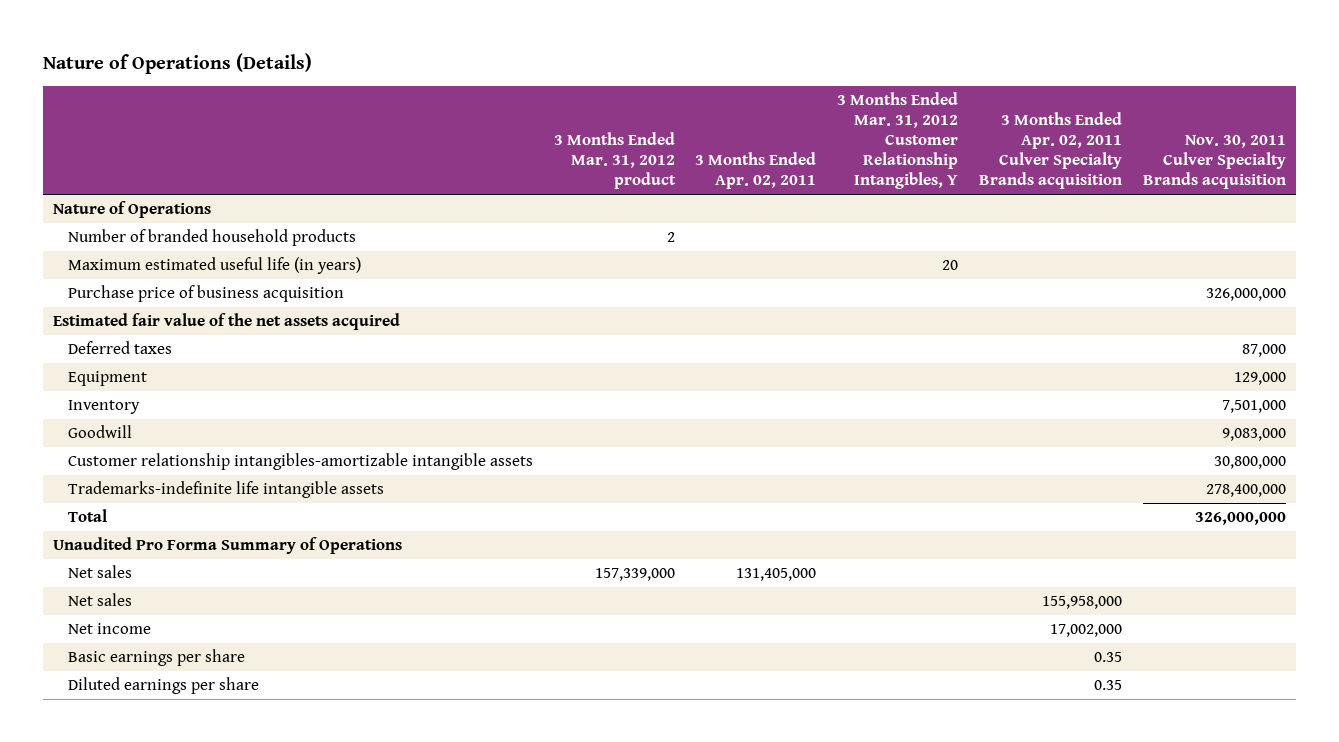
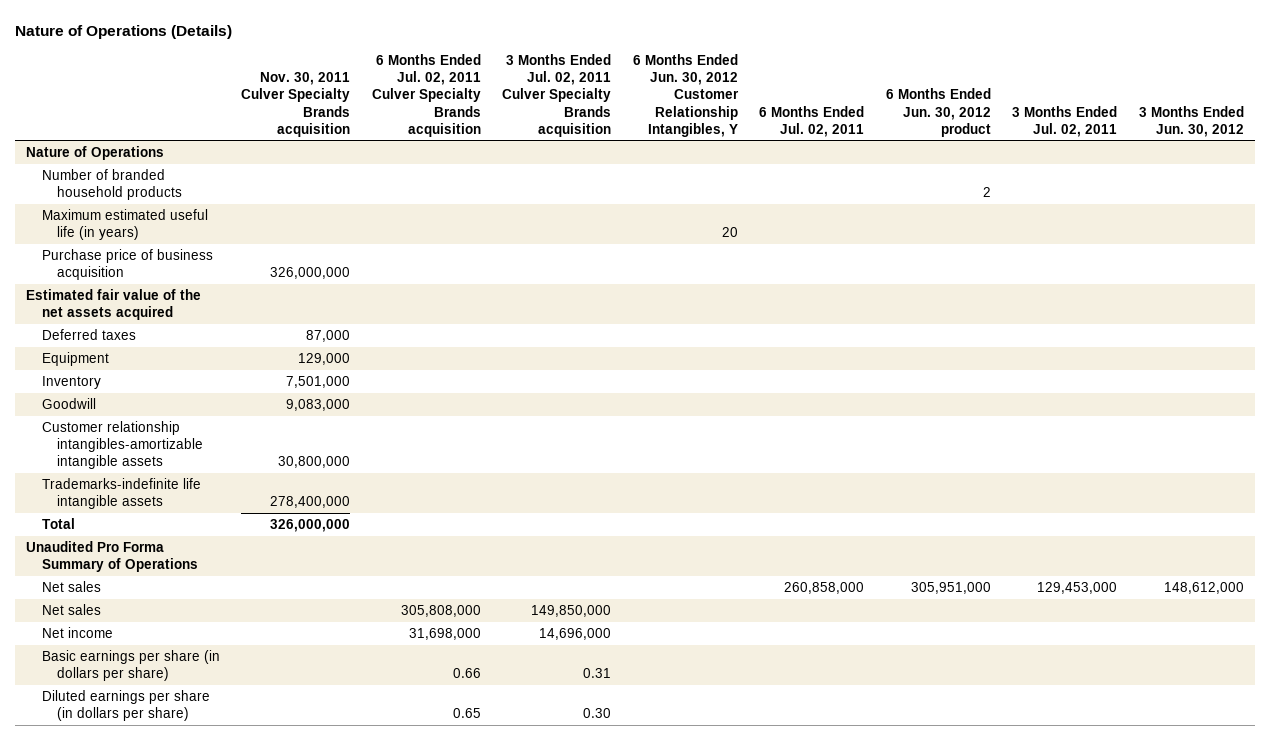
- | 3 Months Ended Mar. 31, 2012 product | 3 Months Ended Apr. 02, 2011 | 3 Months Ended Mar. 31, 2012 Customer Relationship Intangibles, Y | 3 Months Ended Apr. 02, 2011 Culver Specialty Brands acquisition | Nov. 30, 2011 Culver Specialty Brands acquisition
+ | Nov. 30, 2011 Culver Specialty Brands acquisition | 6 Months Ended Jul. 02, 2011 Culver Specialty Brands acquisition | 3 Months Ended Jul. 02, 2011 Culver Specialty Brands acquisition | 6 Months Ended Jun. 30, 2012 Customer Relationship Intangibles, Y | 6 Months Ended Jul. 02, 2011 | 6 Months Ended Jun. 30, 2012 product | 3 Months Ended Jul. 02, 2011 | 3 Months Ended Jun. 30, 2012
- Basic earnings per share | | | | 0.35 |
- Diluted earnings per share | | | | 0.35 |
+ Basic earnings per share (in dollars per share) | | 0.66 | 0.31 | | | | |
+ Diluted earnings per share (in dollars per share) | | 0.65 | 0.30 | | | | |

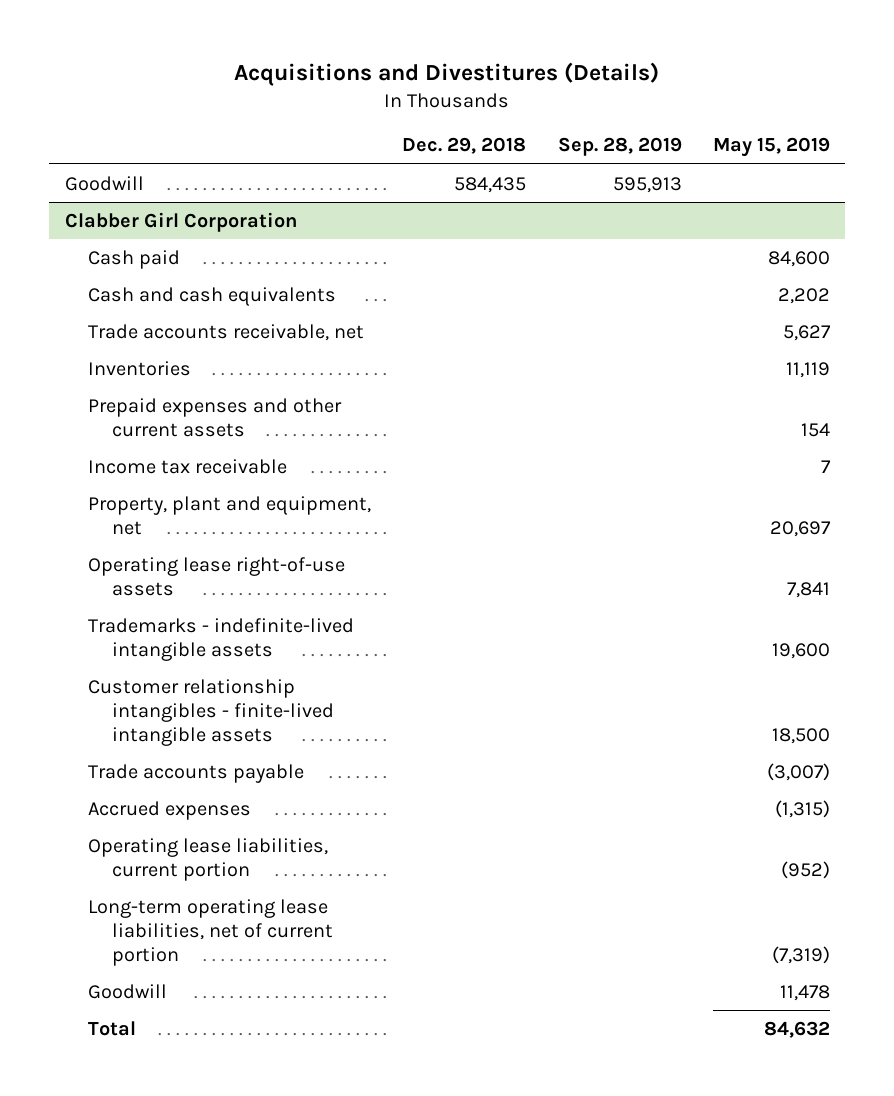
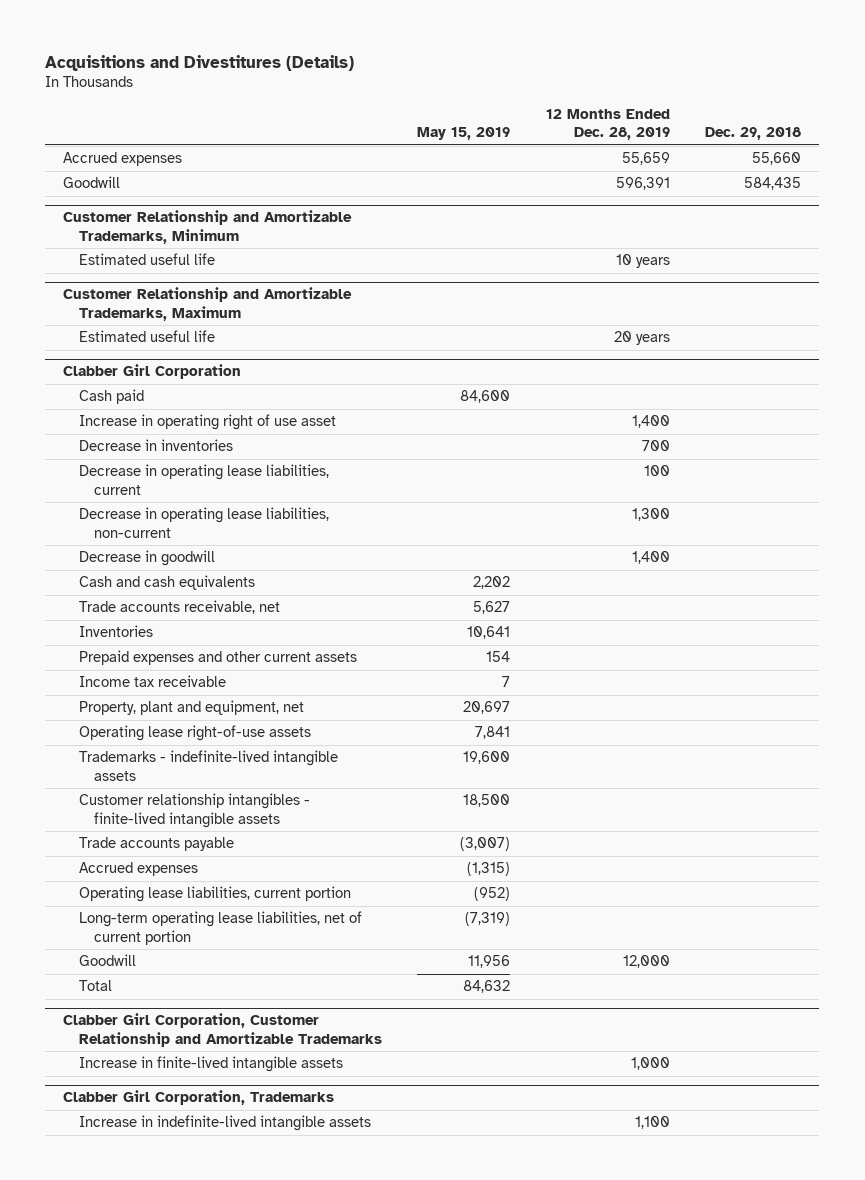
- | Dec. 29, 2018 | Sep. 28, 2019 | May 15, 2019
+ | May 15, 2019 | 12 Months Ended Dec. 28, 2019 | Dec. 29, 2018
+ Accrued expenses | | 55,659 | 55,660
+ Customer Relationship and Amortizable Trademarks, Minimum
+ Estimated useful life | | 10 years |
+ Customer Relationship and Amortizable Trademarks, Maximum
+ Estimated useful life | | 20 years |
@ Clabber Girl Corporation
+ Increase in operating right of use asset | | 1,400 |
+ Decrease in inventories | | 700 |
+ Decrease in operating lease liabilities, current | | 100 |
+ Decrease in operating lease liabilities, non-current | | 1,300 |
+ Decrease in goodwill | | 1,400 |
- Inventories | | | 11,119
+ Inventories | 10,641 | |
- Goodwill | | | 11,478
+ Goodwill | 11,956 | 12,000 |
+ Clabber Girl Corporation, Customer Relationship and Amortizable Trademarks
+ Increase in finite-lived intangible assets | | 1,000 |
+ Clabber Girl Corporation, Trademarks
+ Increase in indefinite-lived intangible assets | | 1,100 |

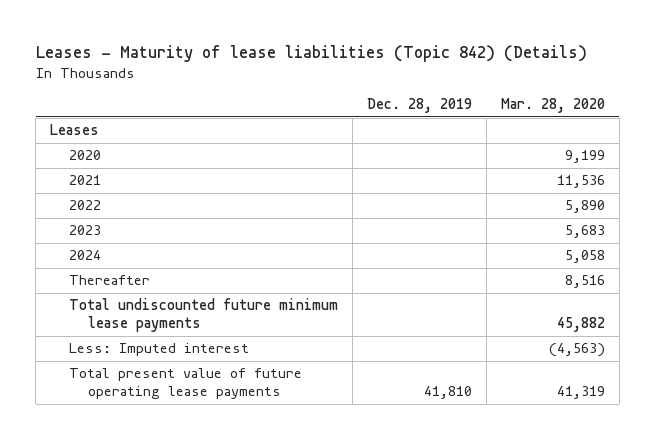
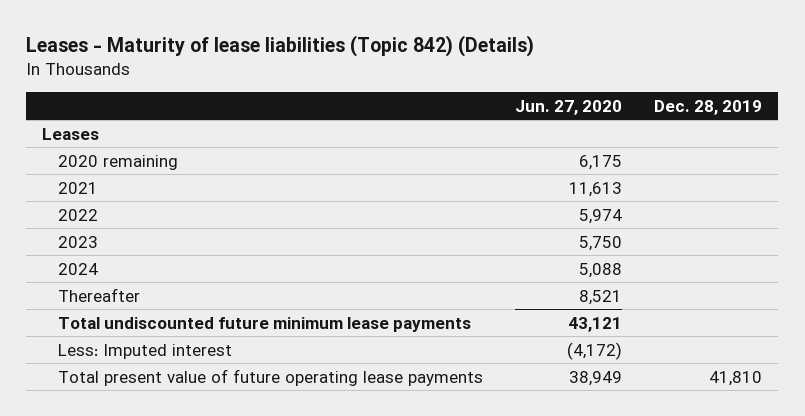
- | Dec. 28, 2019 | Mar. 28, 2020
+ | Jun. 27, 2020 | Dec. 28, 2019
- 2020 | | 9,199
+ 2020 remaining | 6,175 |

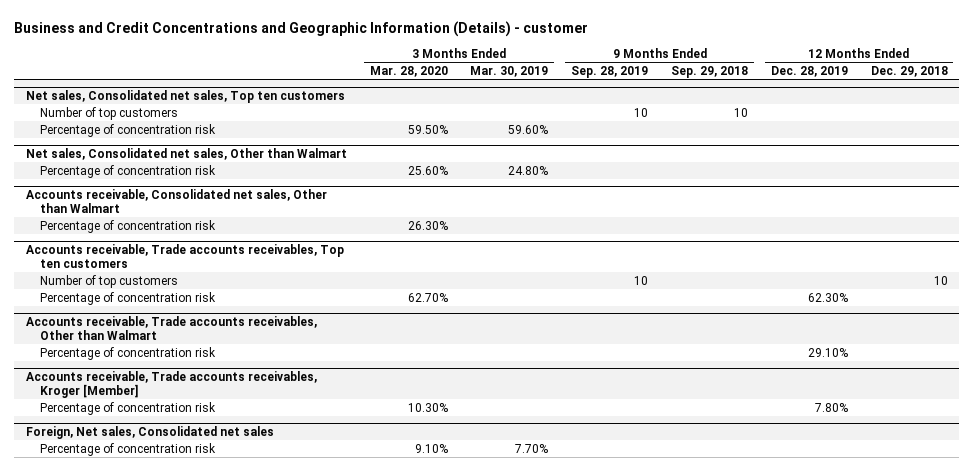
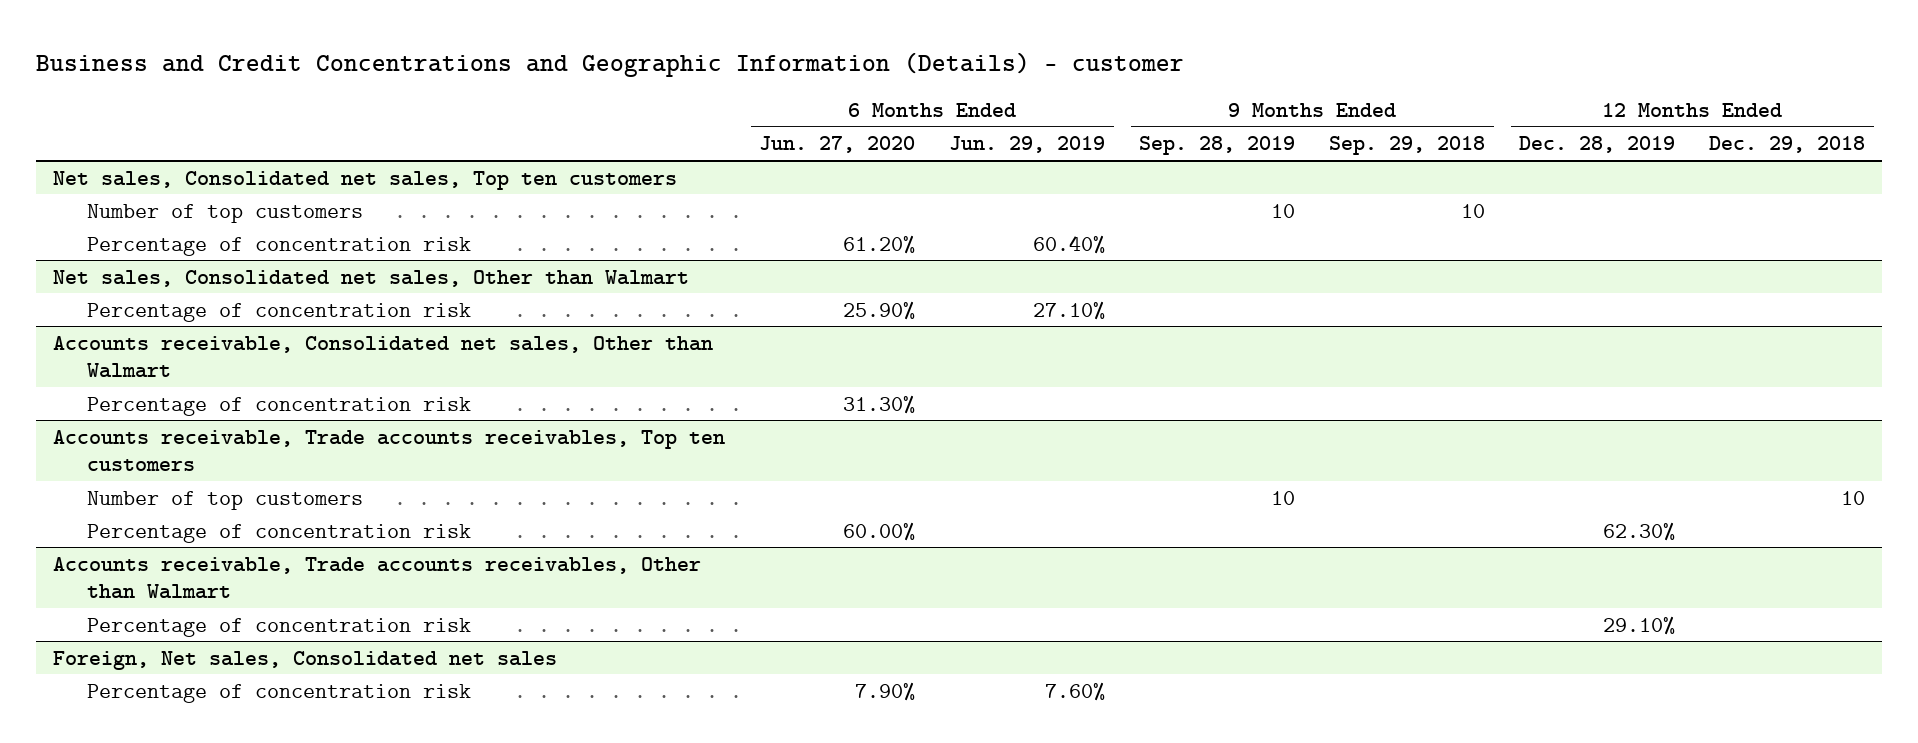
- | 3 Months Ended Mar. 28, 2020 | 3 Months Ended Mar. 30, 2019 | 9 Months Ended Sep. 28, 2019 | 9 Months Ended Sep. 29, 2018 | 12 Months Ended Dec. 28, 2019 | 12 Months Ended Dec. 29, 2018
+ | 6 Months Ended Jun. 27, 2020 | 6 Months Ended Jun. 29, 2019 | 9 Months Ended Sep. 28, 2019 | 9 Months Ended Sep. 29, 2018 | 12 Months Ended Dec. 28, 2019 | 12 Months Ended Dec. 29, 2018
- Accounts receivable, Trade accounts receivables, Kroger [Member]
- Percentage of concentration risk | 10.30% | | | | 7.80% |

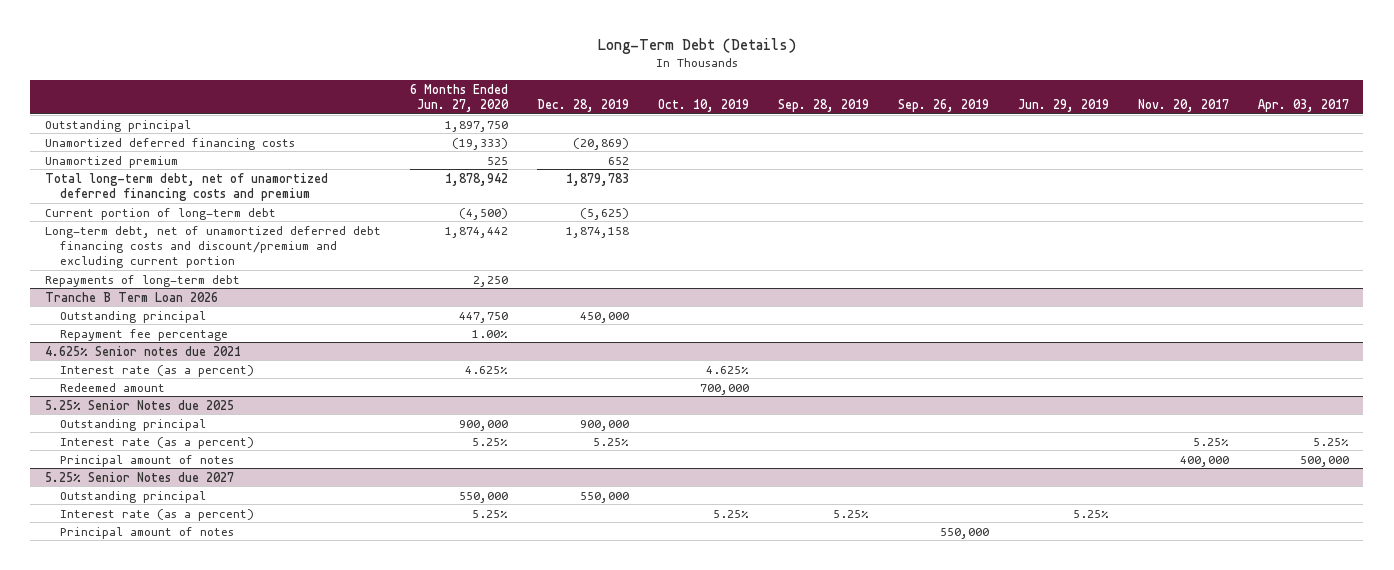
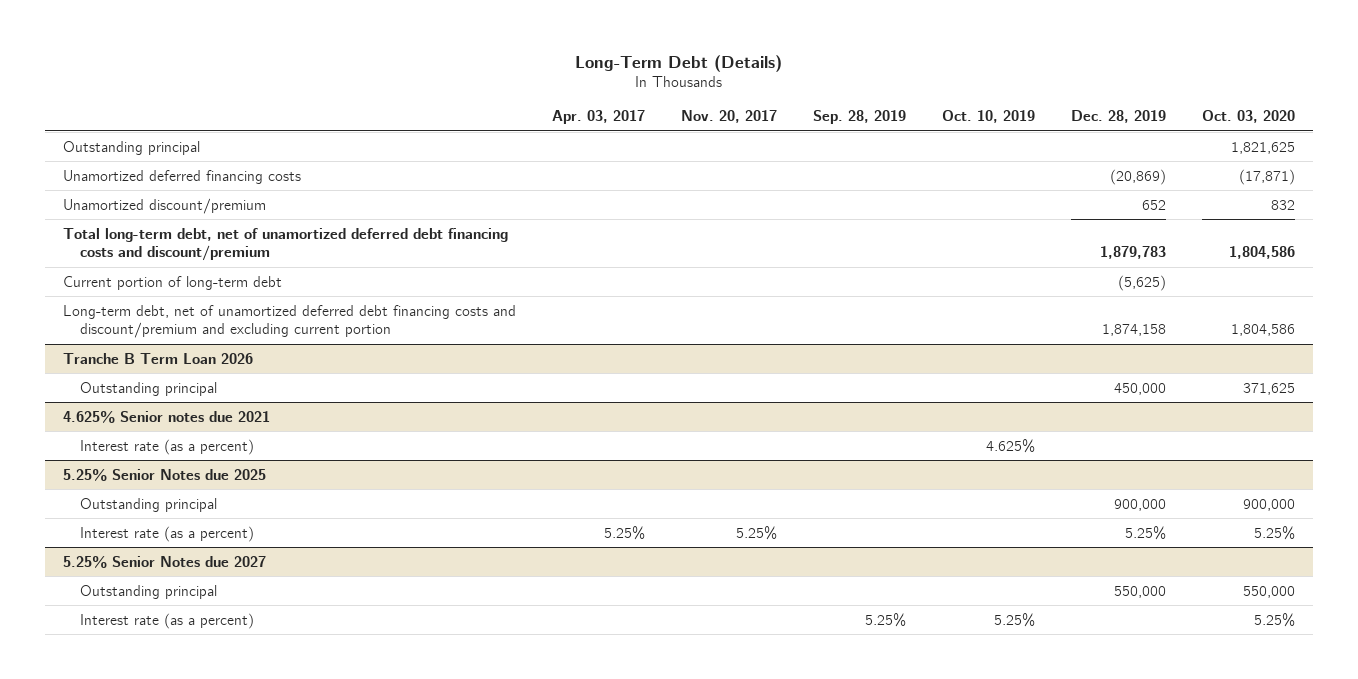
- | 6 Months Ended Jun. 27, 2020 | Dec. 28, 2019 | Oct. 10, 2019 | Sep. 28, 2019 | Sep. 26, 2019 | Jun. 29, 2019 | Nov. 20, 2017 | Apr. 03, 2017
+ | Apr. 03, 2017 | Nov. 20, 2017 | Sep. 28, 2019 | Oct. 10, 2019 | Dec. 28, 2019 | Oct. 03, 2020
- Unamortized premium | 525 | 652 | | | | | |
- Total long-term debt, net of unamortized deferred financing costs and premium | 1,878,942 | 1,879,783 | | | | | |
+ Unamortized discount/premium | | | | | 652 | 832
+ Total long-term debt, net of unamortized deferred debt financing costs and discount/premium | | | | | 1,879,783 | 1,804,586
- Repayments of long-term debt | 2,250 | | | | | | |
@ Tranche B Term Loan 2026
- Repayment fee percentage | 1.00% | | | | | | |
@ 4.625% Senior notes due 2021
- Redeemed amount | | | 700,000 | | | | |
@ 5.25% Senior Notes due 2025
- Principal amount of notes | | | | | | | 400,000 | 500,000
@ 5.25% Senior Notes due 2027
- Principal amount of notes | | | | | 550,000 | | |

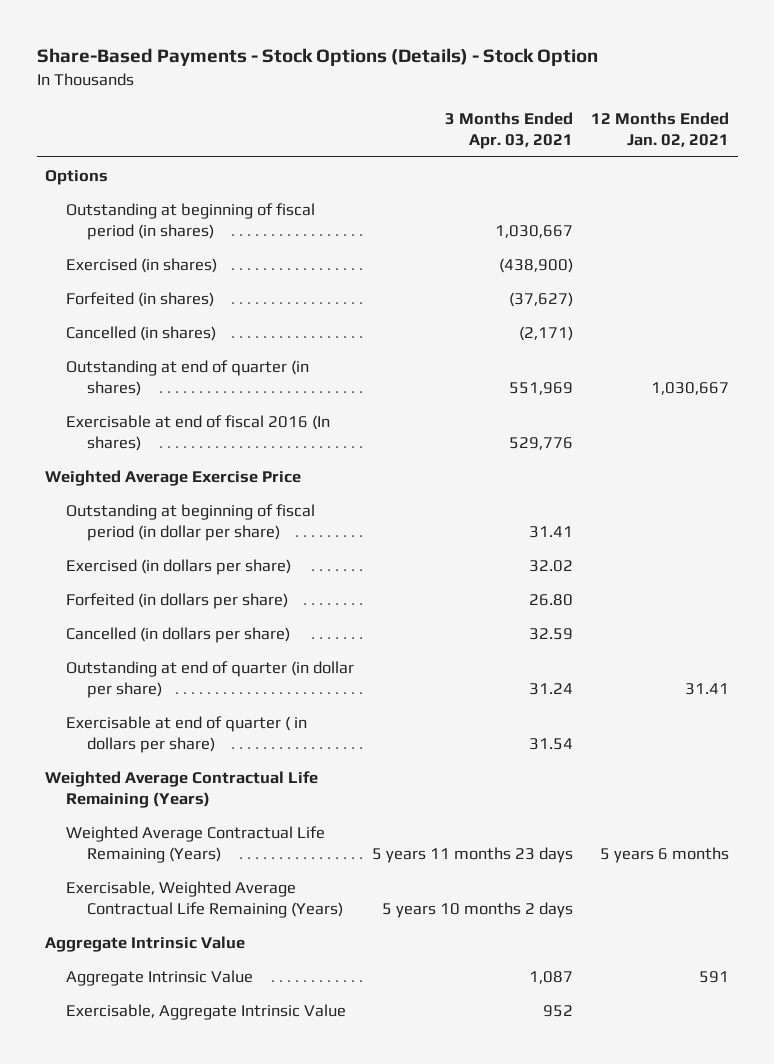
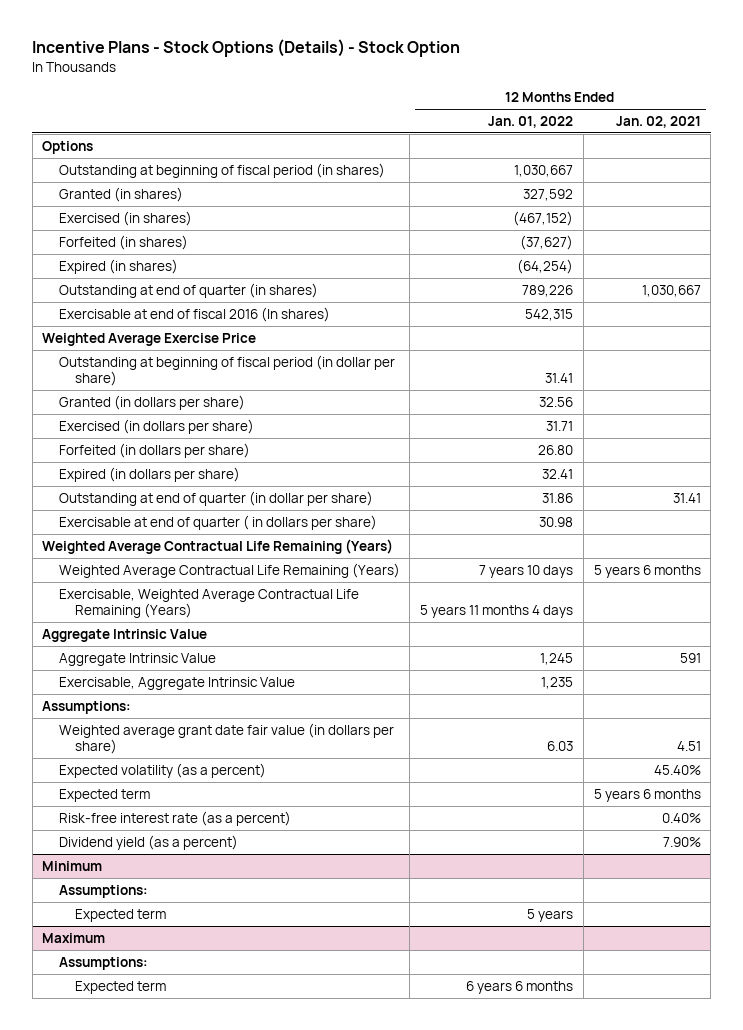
- Share-Based Payments - Stock Options (Details) - Stock Option
+ Incentive Plans - Stock Options (Details) - Stock Option
- | 3 Months Ended Apr. 03, 2021 | 12 Months Ended Jan. 02, 2021
+ | 12 Months Ended Jan. 01, 2022 | 12 Months Ended Jan. 02, 2021
+ Granted (in shares) | 327,592 |
- Cancelled (in shares) | (2,171) |
+ Expired (in shares) | (64,254) |
+ Granted (in dollars per share) | 32.56 |
- Cancelled (in dollars per share) | 32.59 |
+ Expired (in dollars per share) | 32.41 |
+ Assumptions:
+ Weighted average grant date fair value (in dollars per share) | 6.03 | 4.51
+ Expected volatility (as a percent) | | 45.40%
+ Expected term | | 5 years 6 months
+ Risk-free interest rate (as a percent) | | 0.40%
+ Dividend yield (as a percent) | | 7.90%
+ Minimum
+ Assumptions:
+ Expected term | 5 years |
+ Maximum
+ Assumptions:
+ Expected term | 6 years 6 months |

